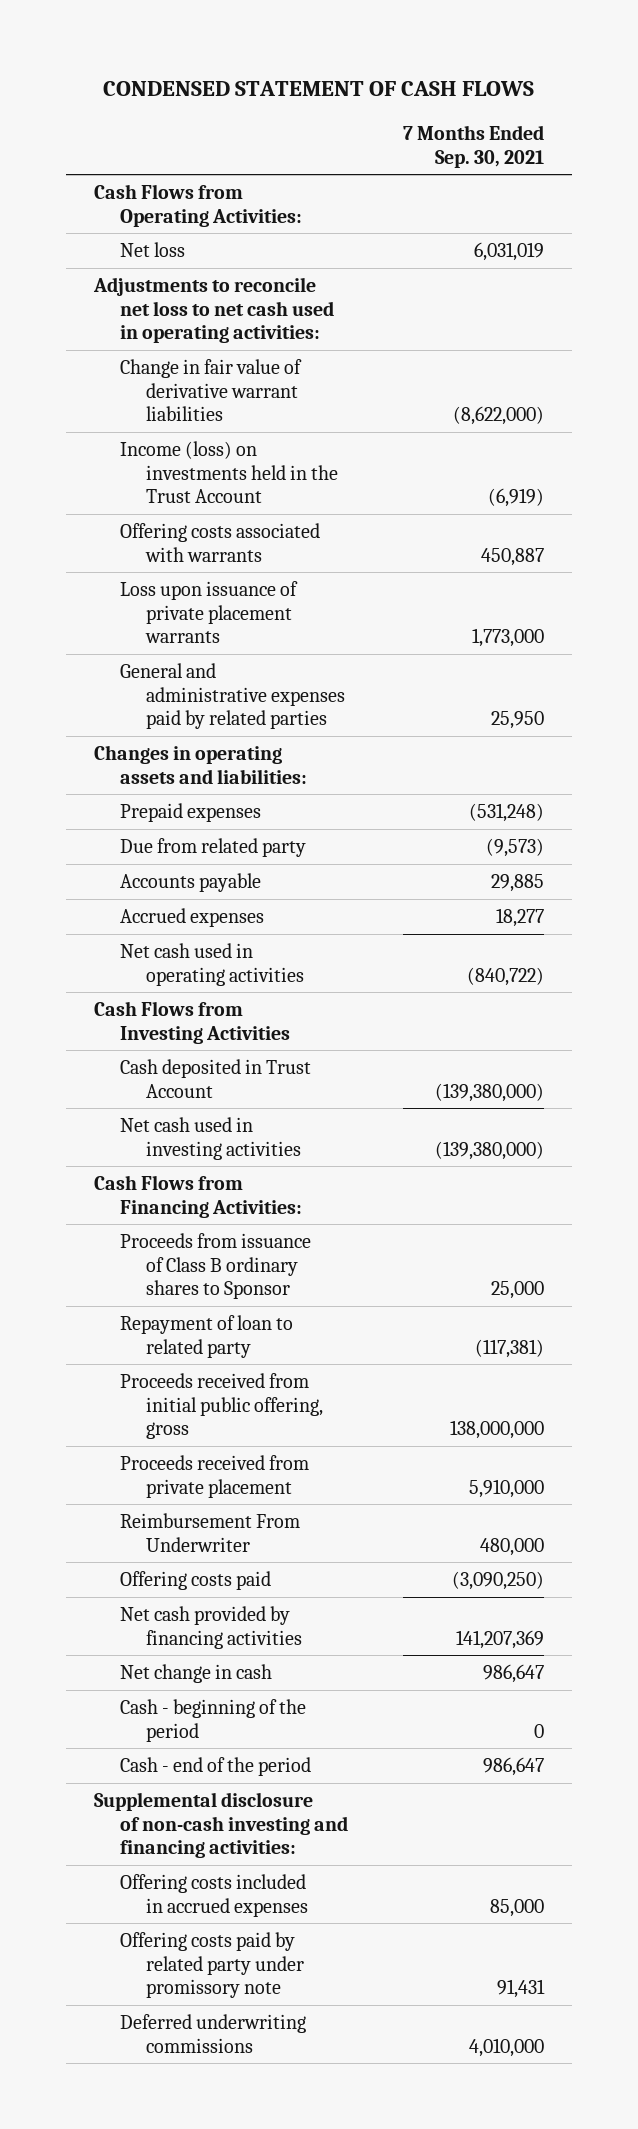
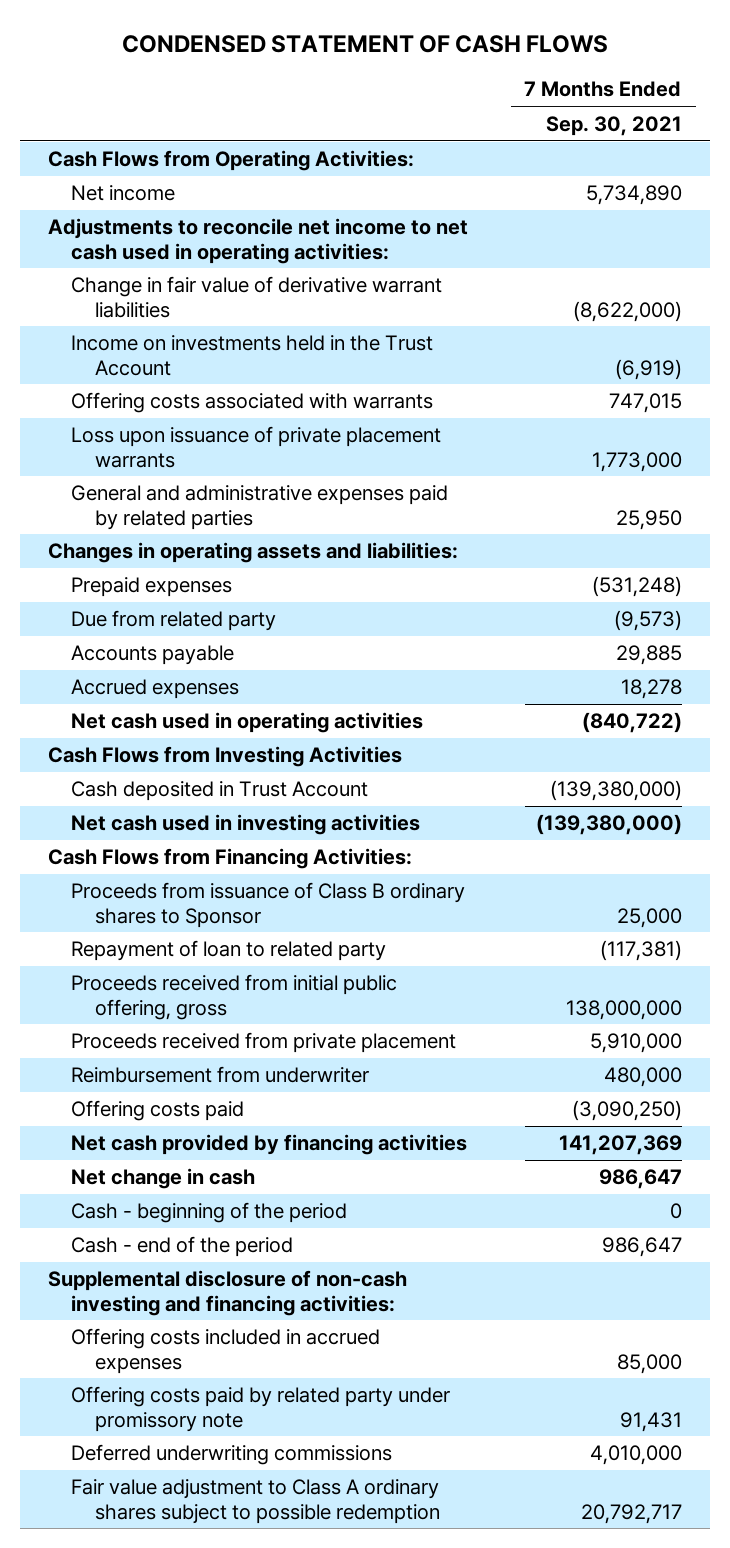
- Net loss | 6,031,019
- Adjustments to reconcile net loss to net cash used in operating activities:
+ Net income | 5,734,890
+ Adjustments to reconcile net income to net cash used in operating activities:
- Income (loss) on investments held in the Trust Account | (6,919)
- Offering costs associated with warrants | 450,887
+ Income on investments held in the Trust Account | (6,919)
+ Offering costs associated with warrants | 747,015
- Accrued expenses | 18,277
+ Accrued expenses | 18,278
- Reimbursement From Underwriter | 480,000
+ Reimbursement from underwriter | 480,000
+ Fair value adjustment to Class A ordinary shares subject to possible redemption | 20,792,717

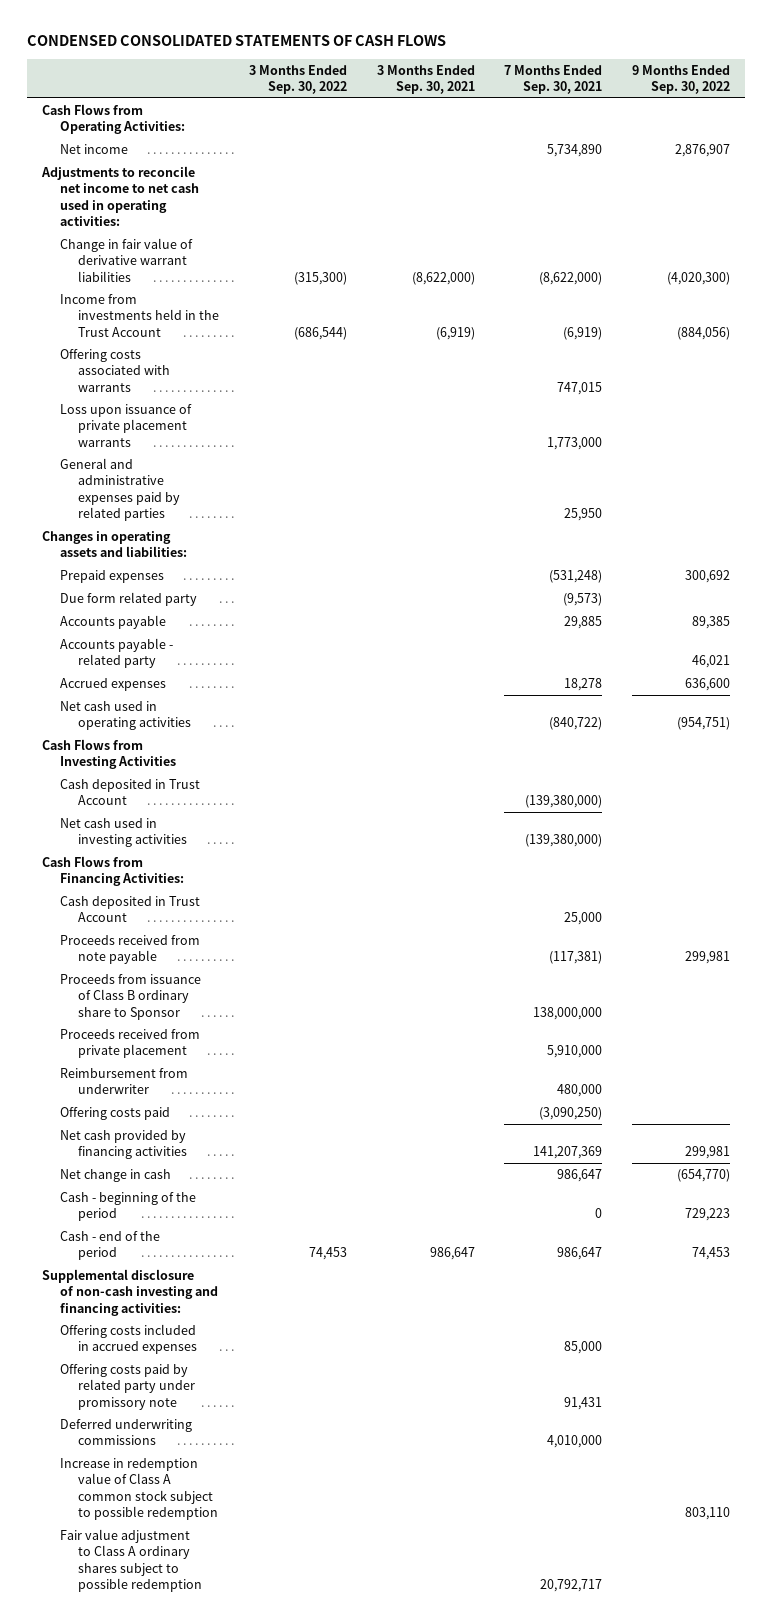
- CONDENSED STATEMENT OF CASH FLOWS
+ CONDENSED CONSOLIDATED STATEMENTS OF CASH FLOWS
- | 7 Months Ended Sep. 30, 2021
+ | 3 Months Ended Sep. 30, 2022 | 3 Months Ended Sep. 30, 2021 | 7 Months Ended Sep. 30, 2021 | 9 Months Ended Sep. 30, 2022
- Income on investments held in the Trust Account | (6,919)
+ Income from investments held in the Trust Account | (686,544) | (6,919) | (6,919) | (884,056)
- Due from related party | (9,573)
+ Due form related party | | | (9,573) |
+ Accounts payable - related party | | | | 46,021
- Proceeds from issuance of Class B ordinary shares to Sponsor | 25,000
- Repayment of loan to related party | (117,381)
- Proceeds received from initial public offering, gross | 138,000,000
+ Cash deposited in Trust Account | | | 25,000 |
+ Proceeds received from note payable | | | (117,381) | 299,981
+ Proceeds from issuance of Class B ordinary share to Sponsor | | | 138,000,000 |
+ Increase in redemption value of Class A common stock subject to possible redemption | | | | 803,110

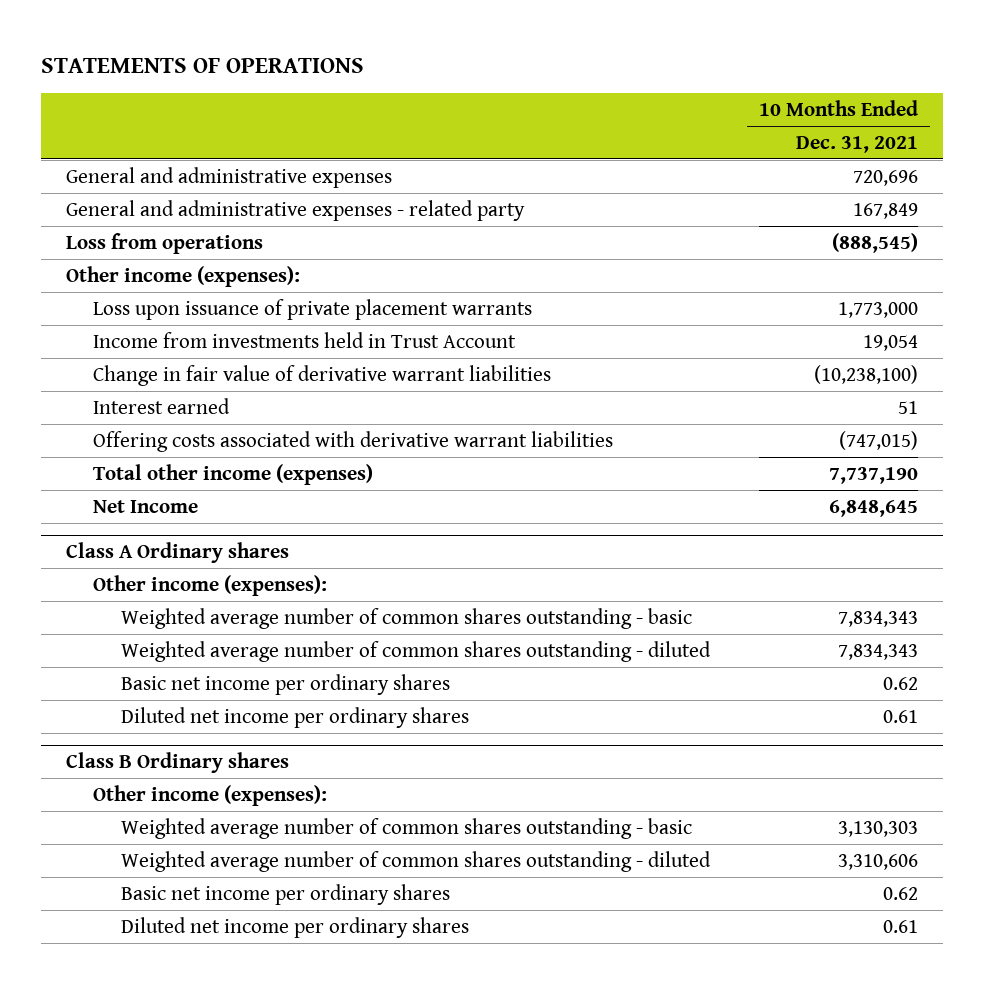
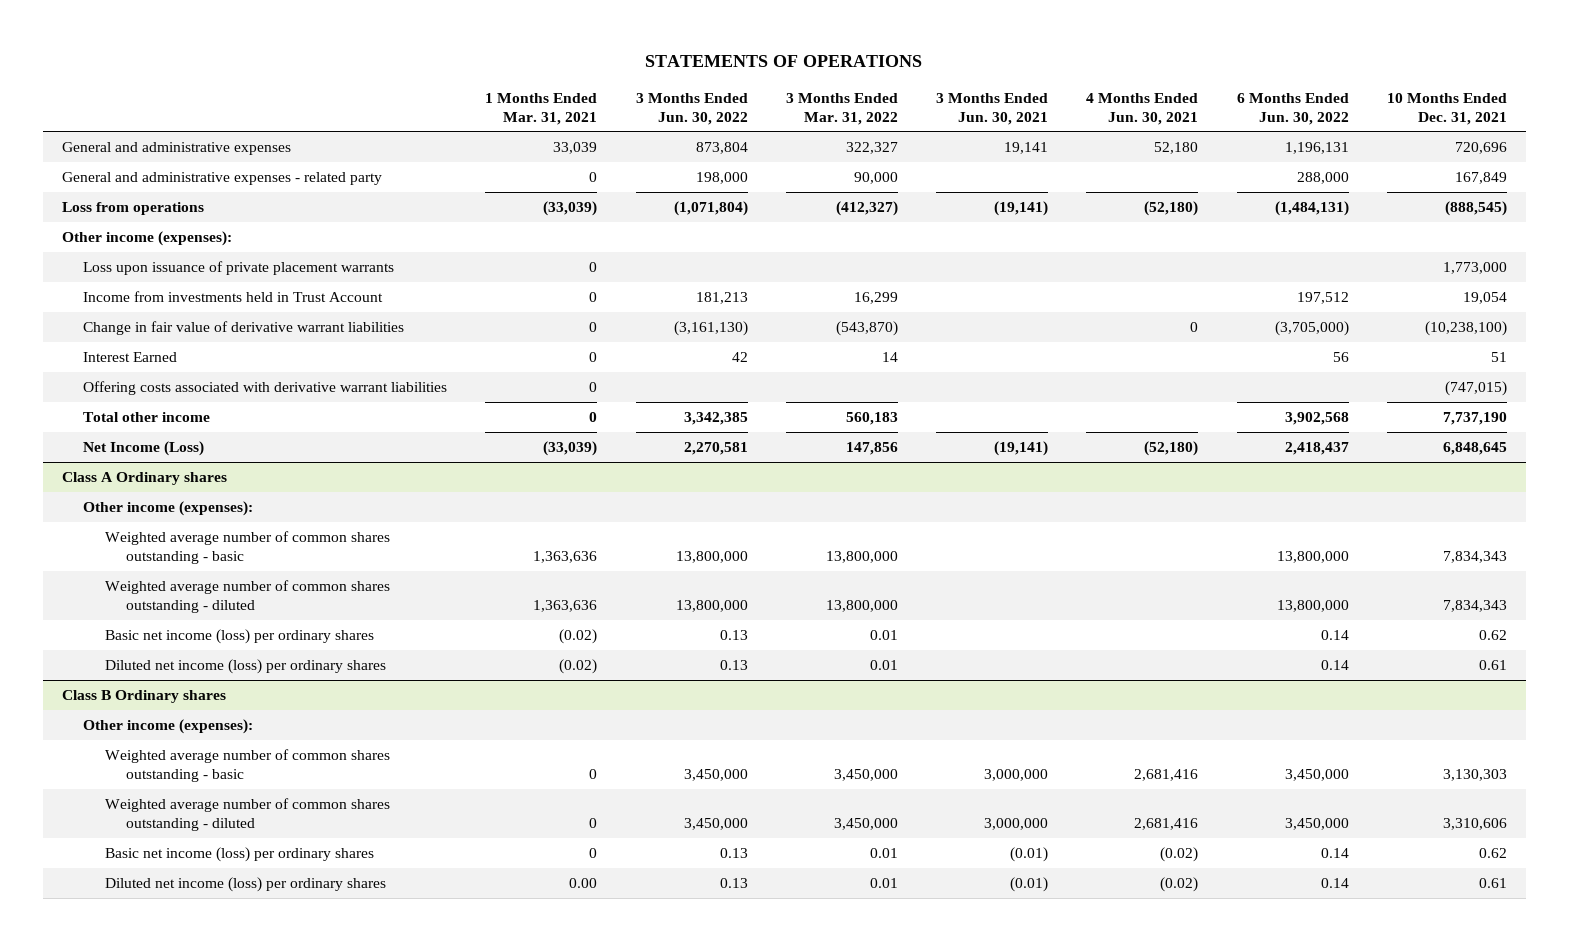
- | 10 Months Ended Dec. 31, 2021
+ | 1 Months Ended Mar. 31, 2021 | 3 Months Ended Jun. 30, 2022 | 3 Months Ended Mar. 31, 2022 | 3 Months Ended Jun. 30, 2021 | 4 Months Ended Jun. 30, 2021 | 6 Months Ended Jun. 30, 2022 | 10 Months Ended Dec. 31, 2021
- Interest earned | 51
+ Interest Earned | 0 | 42 | 14 | | | 56 | 51
- Total other income (expenses) | 7,737,190
- Net Income | 6,848,645
+ Total other income | 0 | 3,342,385 | 560,183 | | | 3,902,568 | 7,737,190
+ Net Income (Loss) | (33,039) | 2,270,581 | 147,856 | (19,141) | (52,180) | 2,418,437 | 6,848,645
@ Class A Ordinary shares
- Basic net income per ordinary shares | 0.62
- Diluted net income per ordinary shares | 0.61
+ Basic net income (loss) per ordinary shares | (0.02) | 0.13 | 0.01 | | | 0.14 | 0.62
+ Diluted net income (loss) per ordinary shares | (0.02) | 0.13 | 0.01 | | | 0.14 | 0.61
@ Class B Ordinary shares
- Basic net income per ordinary shares | 0.62
- Diluted net income per ordinary shares | 0.61
+ Basic net income (loss) per ordinary shares | 0 | 0.13 | 0.01 | (0.01) | (0.02) | 0.14 | 0.62
+ Diluted net income (loss) per ordinary shares | 0.00 | 0.13 | 0.01 | (0.01) | (0.02) | 0.14 | 0.61

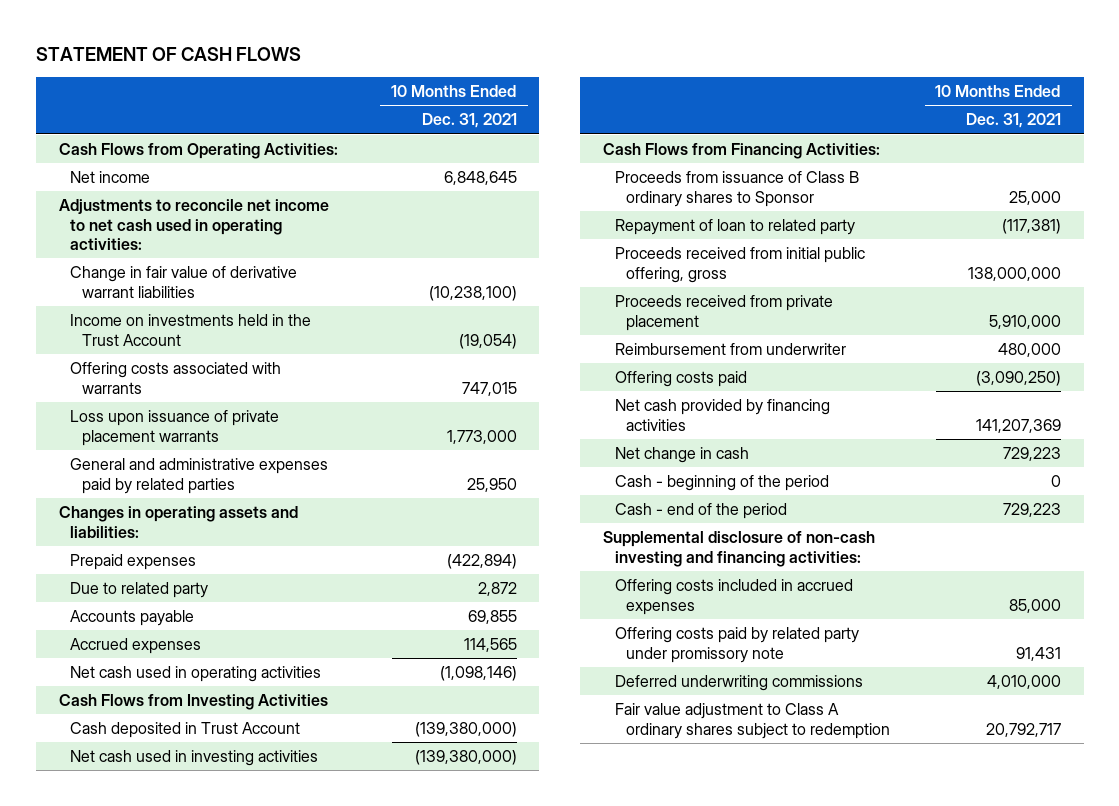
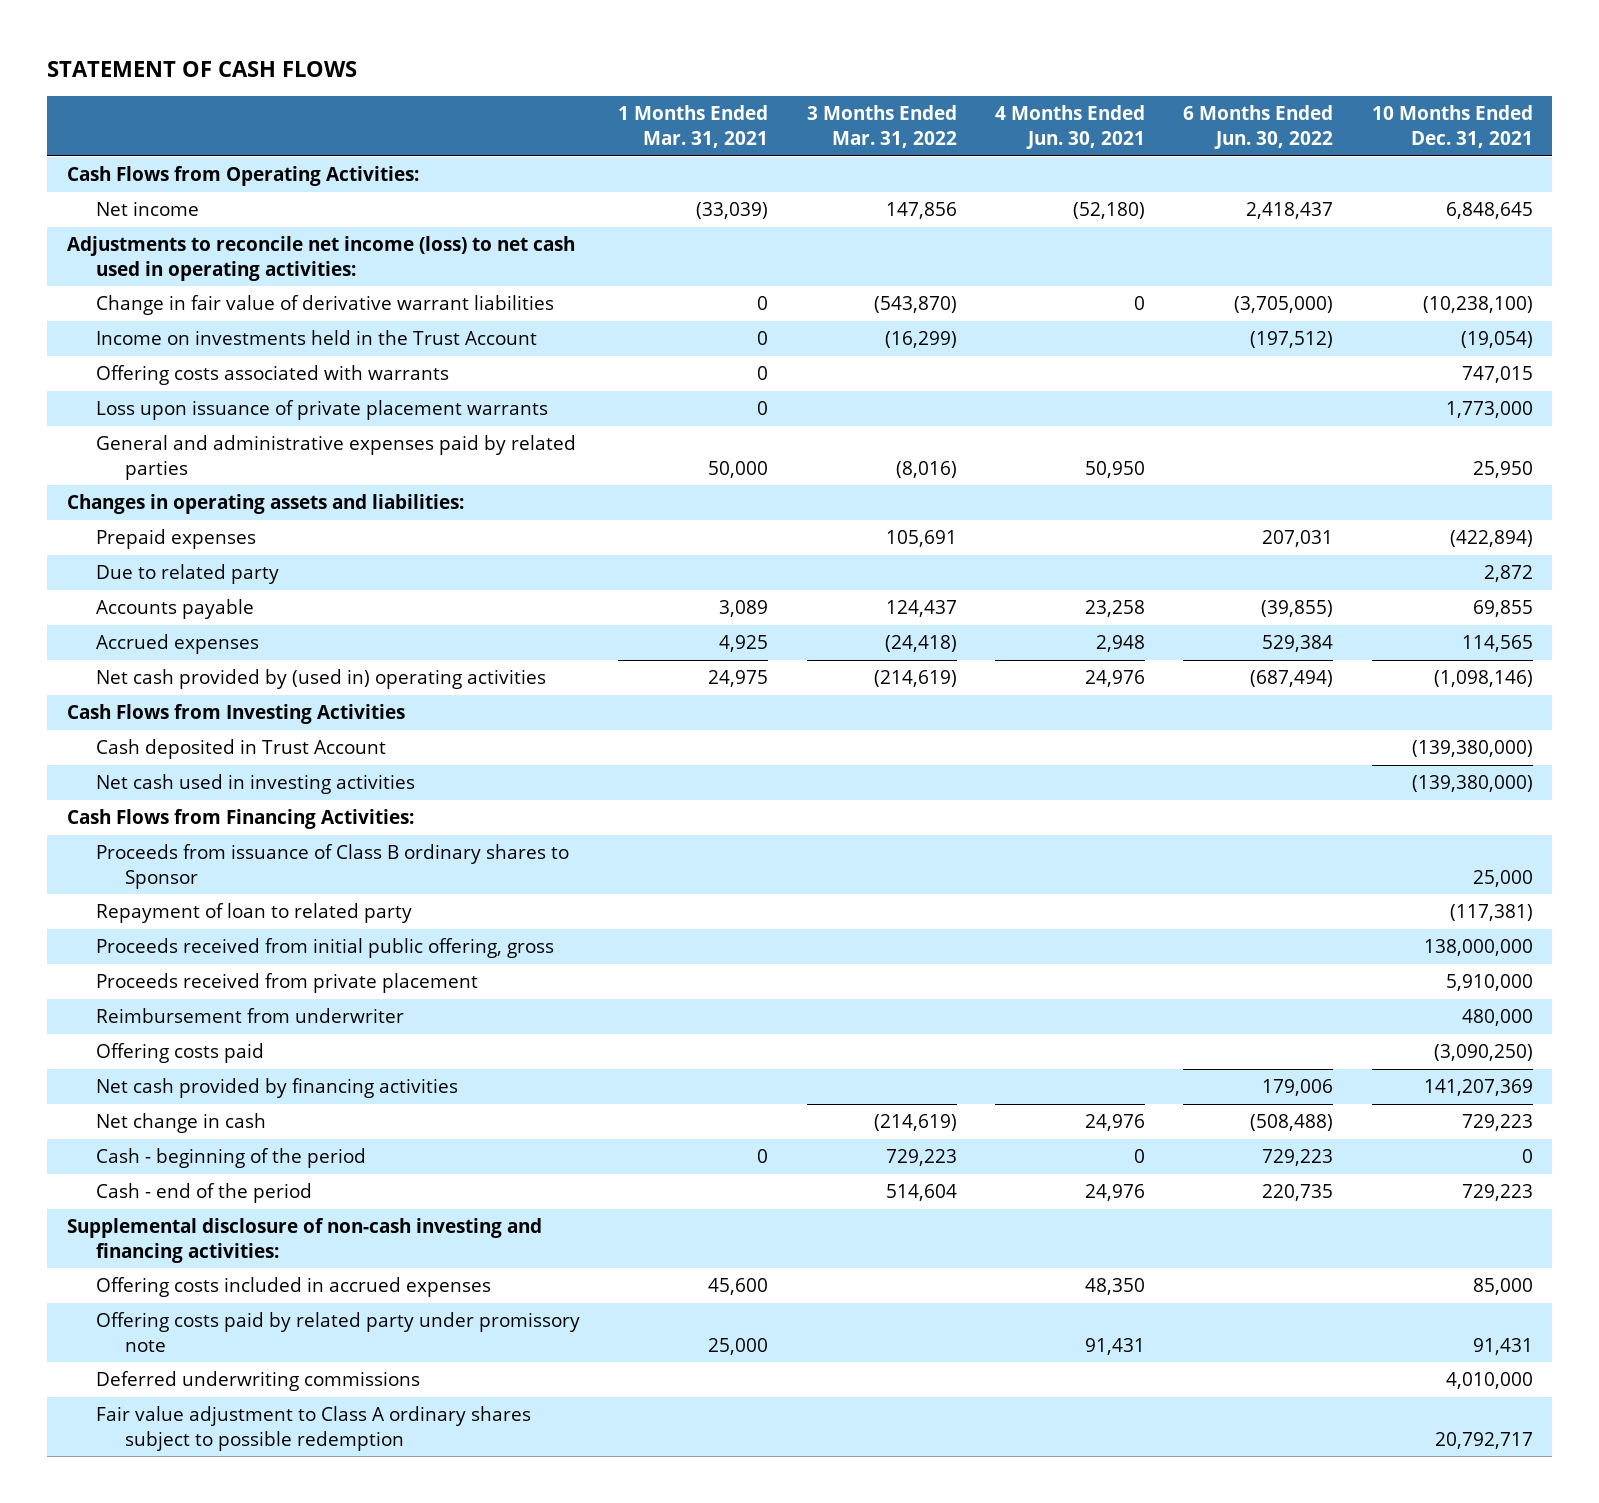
- | 10 Months Ended Dec. 31, 2021
+ | 1 Months Ended Mar. 31, 2021 | 3 Months Ended Mar. 31, 2022 | 4 Months Ended Jun. 30, 2021 | 6 Months Ended Jun. 30, 2022 | 10 Months Ended Dec. 31, 2021
- Adjustments to reconcile net income to net cash used in operating activities:
+ Adjustments to reconcile net income (loss) to net cash used in operating activities:
- Net cash used in operating activities | (1,098,146)
+ Net cash provided by (used in) operating activities | 24,975 | (214,619) | 24,976 | (687,494) | (1,098,146)
- Fair value adjustment to Class A ordinary shares subject to redemption | 20,792,717
+ Fair value adjustment to Class A ordinary shares subject to possible redemption | | | | | 20,792,717

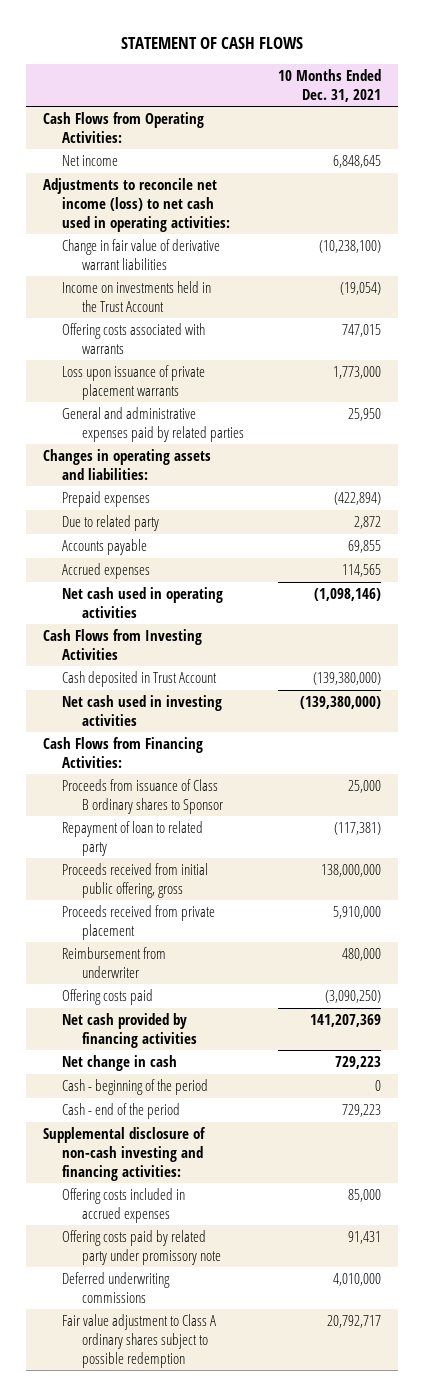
- | 1 Months Ended Mar. 31, 2021 | 3 Months Ended Mar. 31, 2022 | 4 Months Ended Jun. 30, 2021 | 6 Months Ended Jun. 30, 2022 | 10 Months Ended Dec. 31, 2021
+ | 10 Months Ended Dec. 31, 2021
- Net cash provided by (used in) operating activities | 24,975 | (214,619) | 24,976 | (687,494) | (1,098,146)
+ Net cash used in operating activities | (1,098,146)

